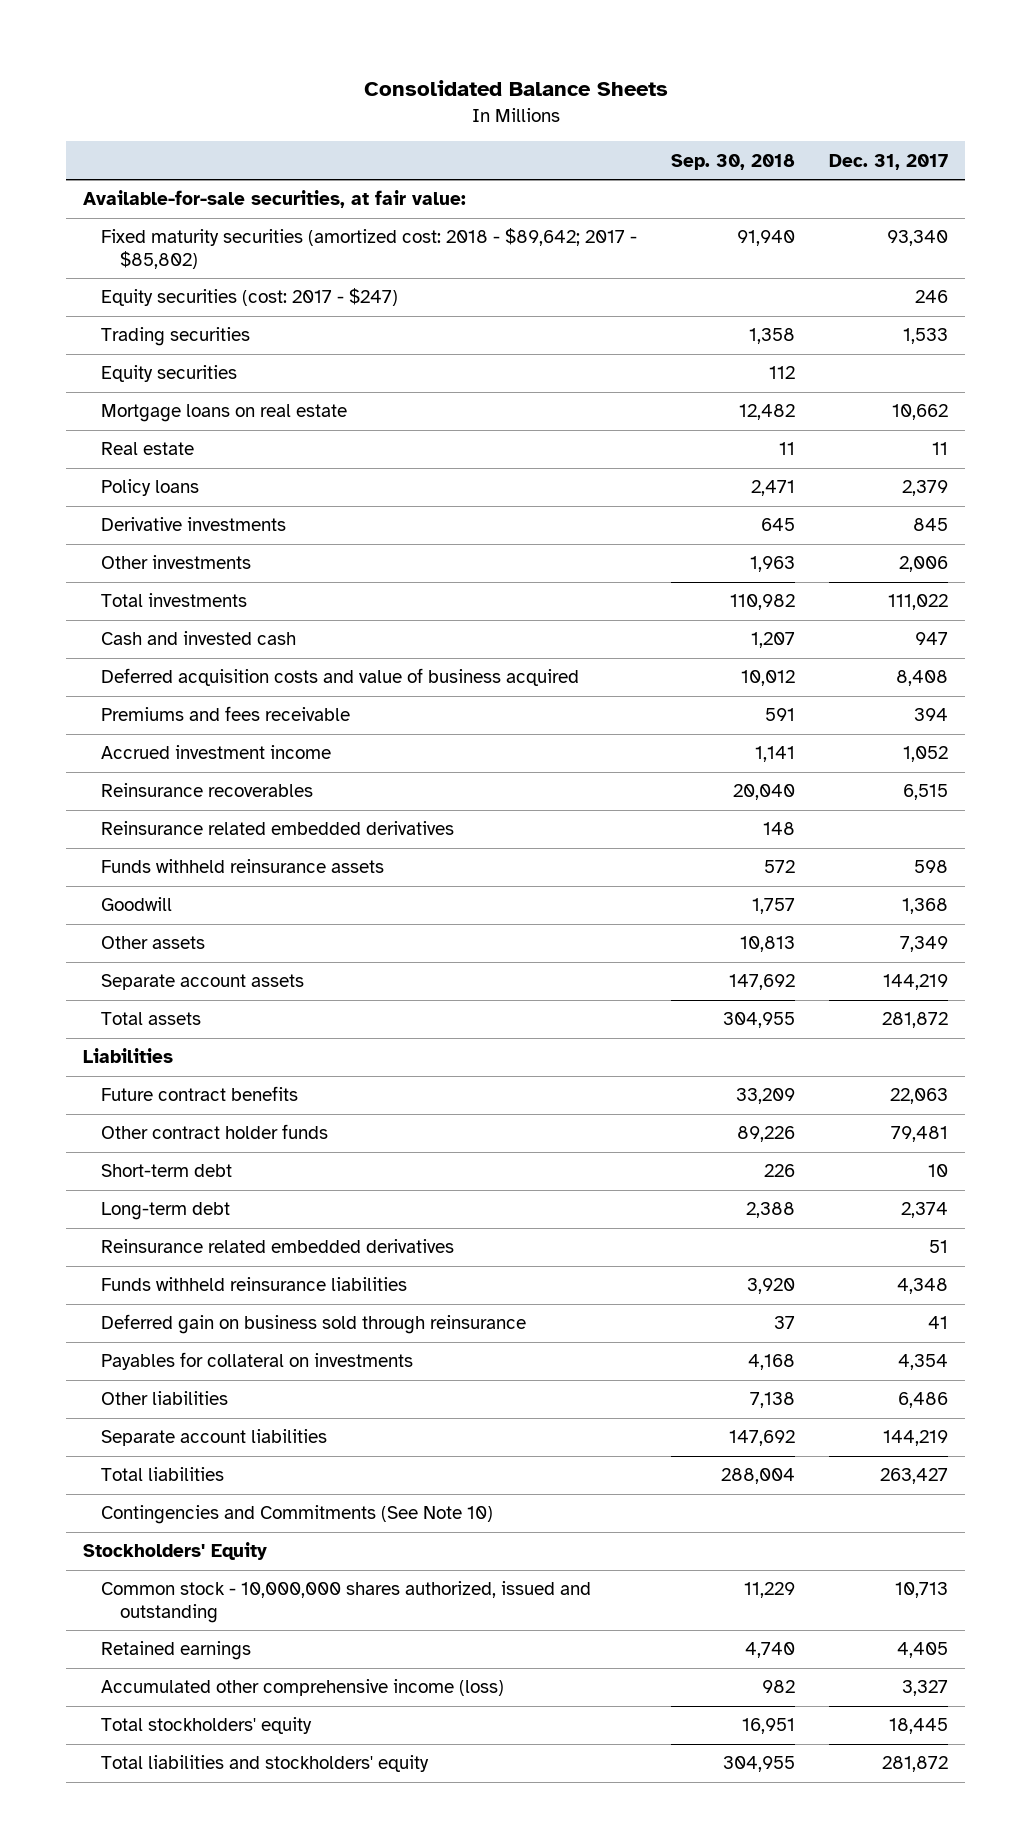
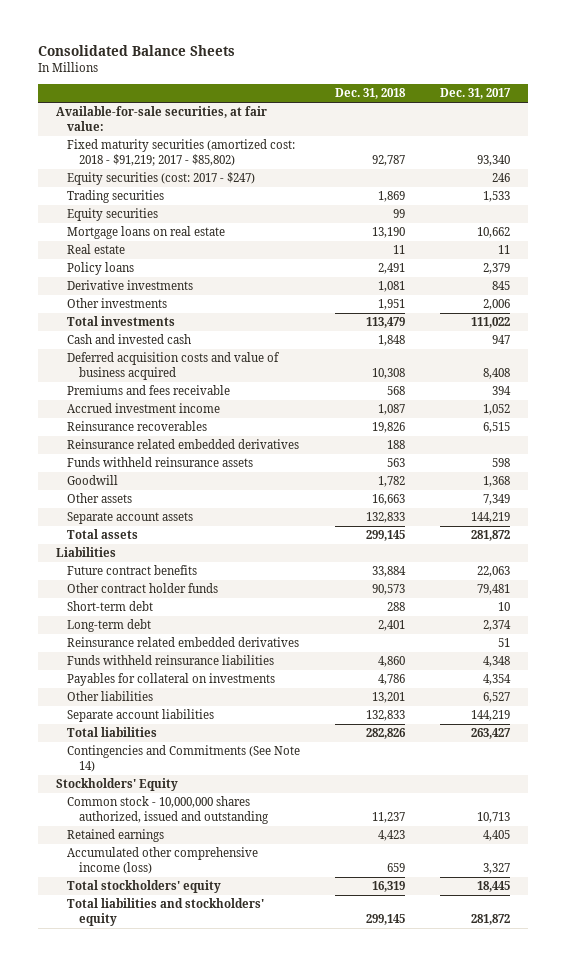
- | Sep. 30, 2018 | Dec. 31, 2017
+ | Dec. 31, 2018 | Dec. 31, 2017
- Fixed maturity securities (amortized cost: 2018 - $89,642; 2017 - $85,802) | 91,940 | 93,340
+ Fixed maturity securities (amortized cost: 2018 - $91,219; 2017 - $85,802) | 92,787 | 93,340
- Deferred gain on business sold through reinsurance | 37 | 41
- Other liabilities | 7,138 | 6,486
+ Other liabilities | 13,201 | 6,527
- Contingencies and Commitments (See Note 10)
+ Contingencies and Commitments (See Note 14)

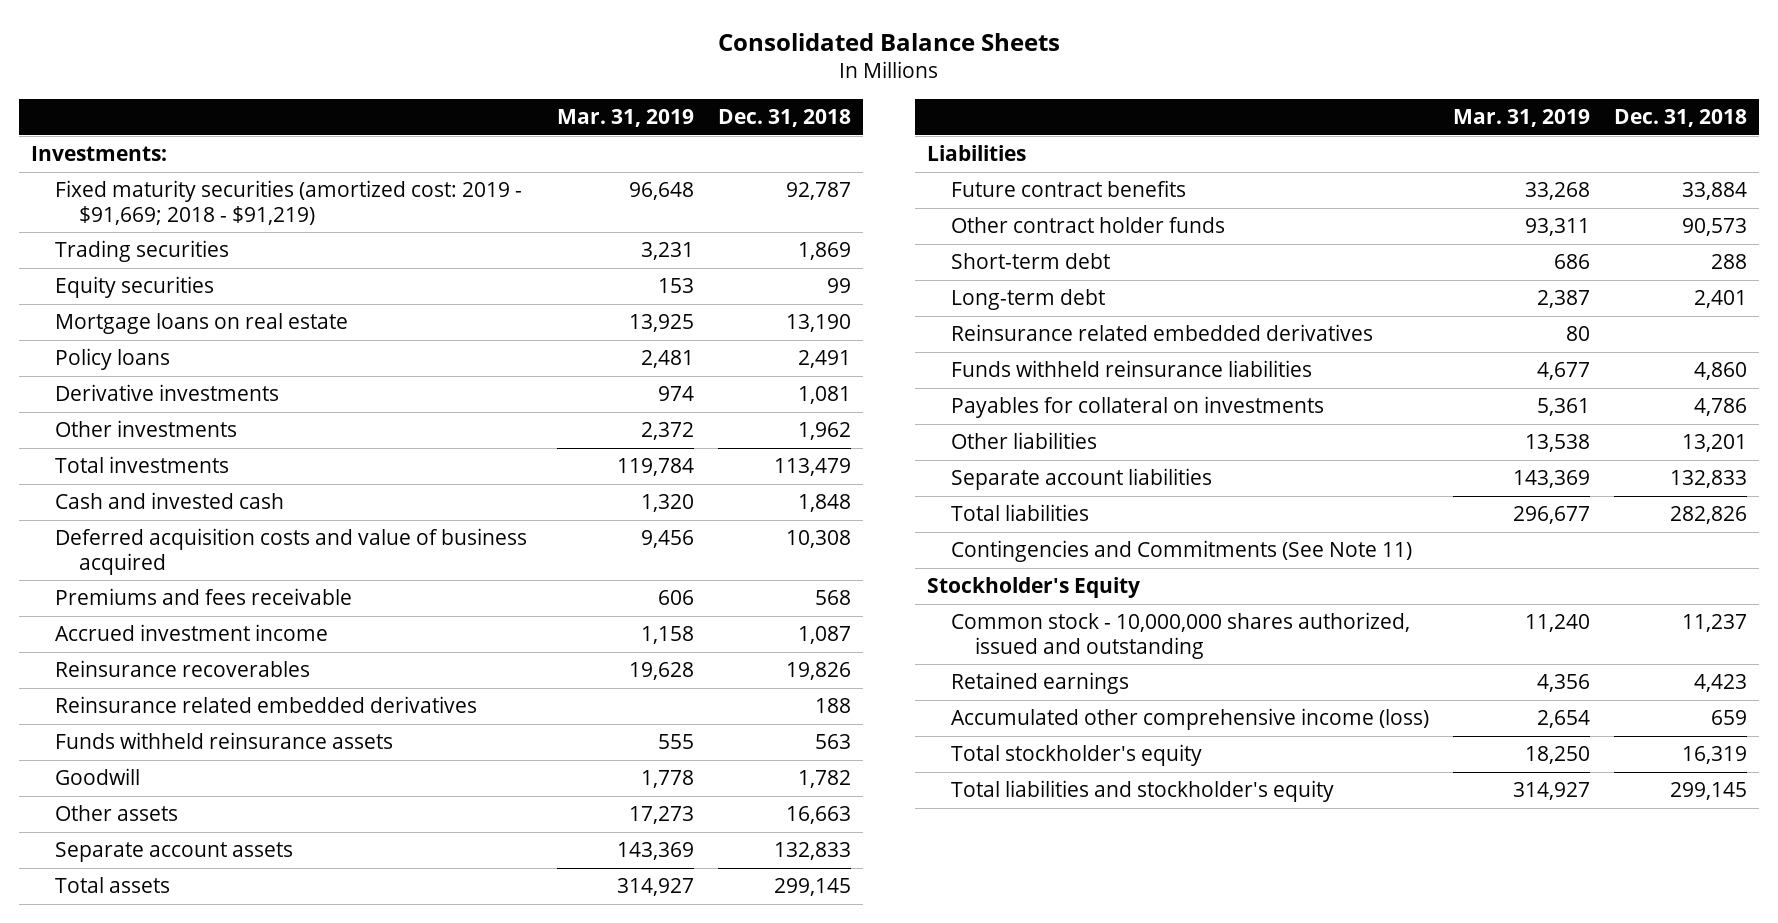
- | Dec. 31, 2018 | Dec. 31, 2017
+ | Mar. 31, 2019 | Dec. 31, 2018
- Available-for-sale securities, at fair value:
- Fixed maturity securities (amortized cost: 2018 - $91,219; 2017 - $85,802) | 92,787 | 93,340
- Equity securities (cost: 2017 - $247) | | 246
+ Investments:
+ Fixed maturity securities (amortized cost: 2019 - $91,669; 2018 - $91,219) | 96,648 | 92,787
- Real estate | 11 | 11
- Other investments | 1,951 | 2,006
+ Other investments | 2,372 | 1,962
- Contingencies and Commitments (See Note 14)
- Stockholders' Equity
+ Contingencies and Commitments (See Note 11)
+ Stockholder's Equity
- Total stockholders' equity | 16,319 | 18,445
- Total liabilities and stockholders' equity | 299,145 | 281,872
+ Total stockholder's equity | 18,250 | 16,319
+ Total liabilities and stockholder's equity | 314,927 | 299,145

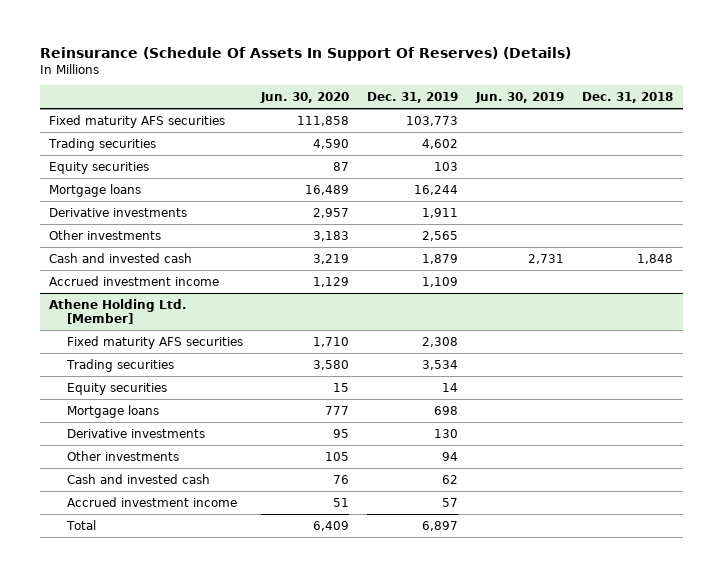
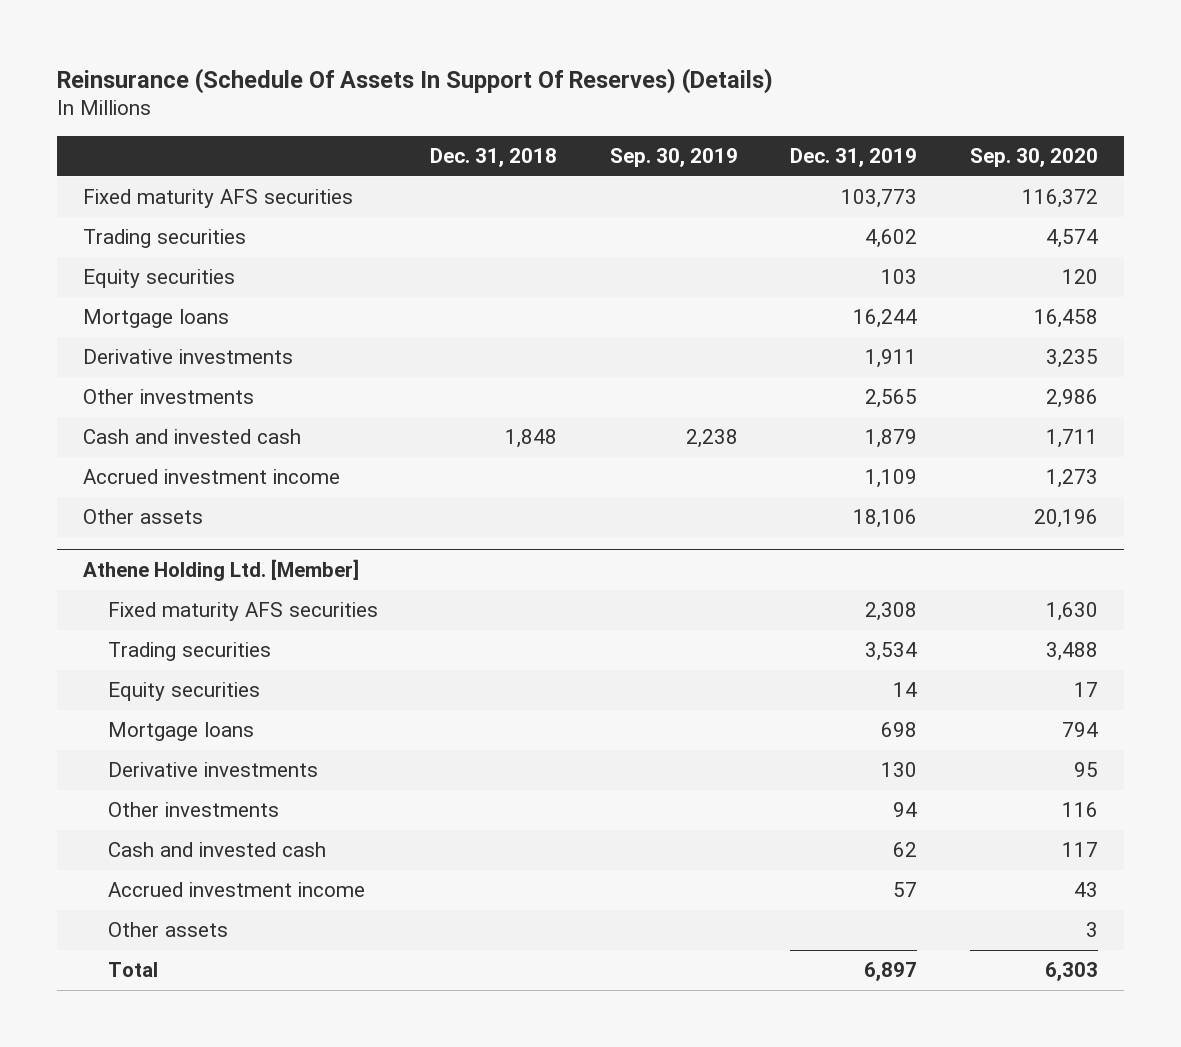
- | Jun. 30, 2020 | Dec. 31, 2019 | Jun. 30, 2019 | Dec. 31, 2018
+ | Dec. 31, 2018 | Sep. 30, 2019 | Dec. 31, 2019 | Sep. 30, 2020
+ Other assets | | | 18,106 | 20,196
@ Athene Holding Ltd. [Member]
+ Other assets | | | | 3

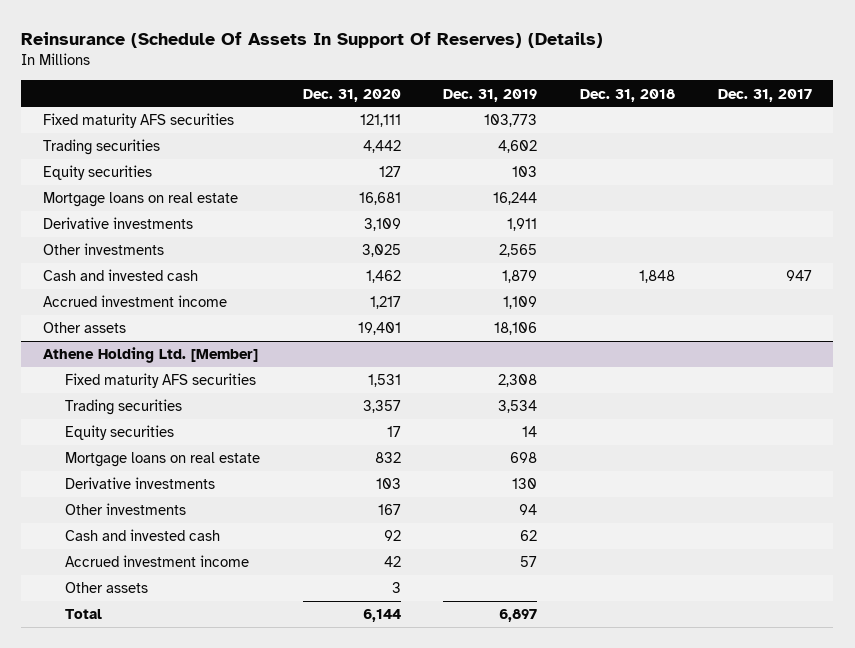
- | Dec. 31, 2018 | Sep. 30, 2019 | Dec. 31, 2019 | Sep. 30, 2020
+ | Dec. 31, 2020 | Dec. 31, 2019 | Dec. 31, 2018 | Dec. 31, 2017
- Mortgage loans | | | 16,244 | 16,458
+ Mortgage loans on real estate | 16,681 | 16,244 | |
@ Athene Holding Ltd. [Member]
- Mortgage loans | | | 698 | 794
+ Mortgage loans on real estate | 832 | 698 | |

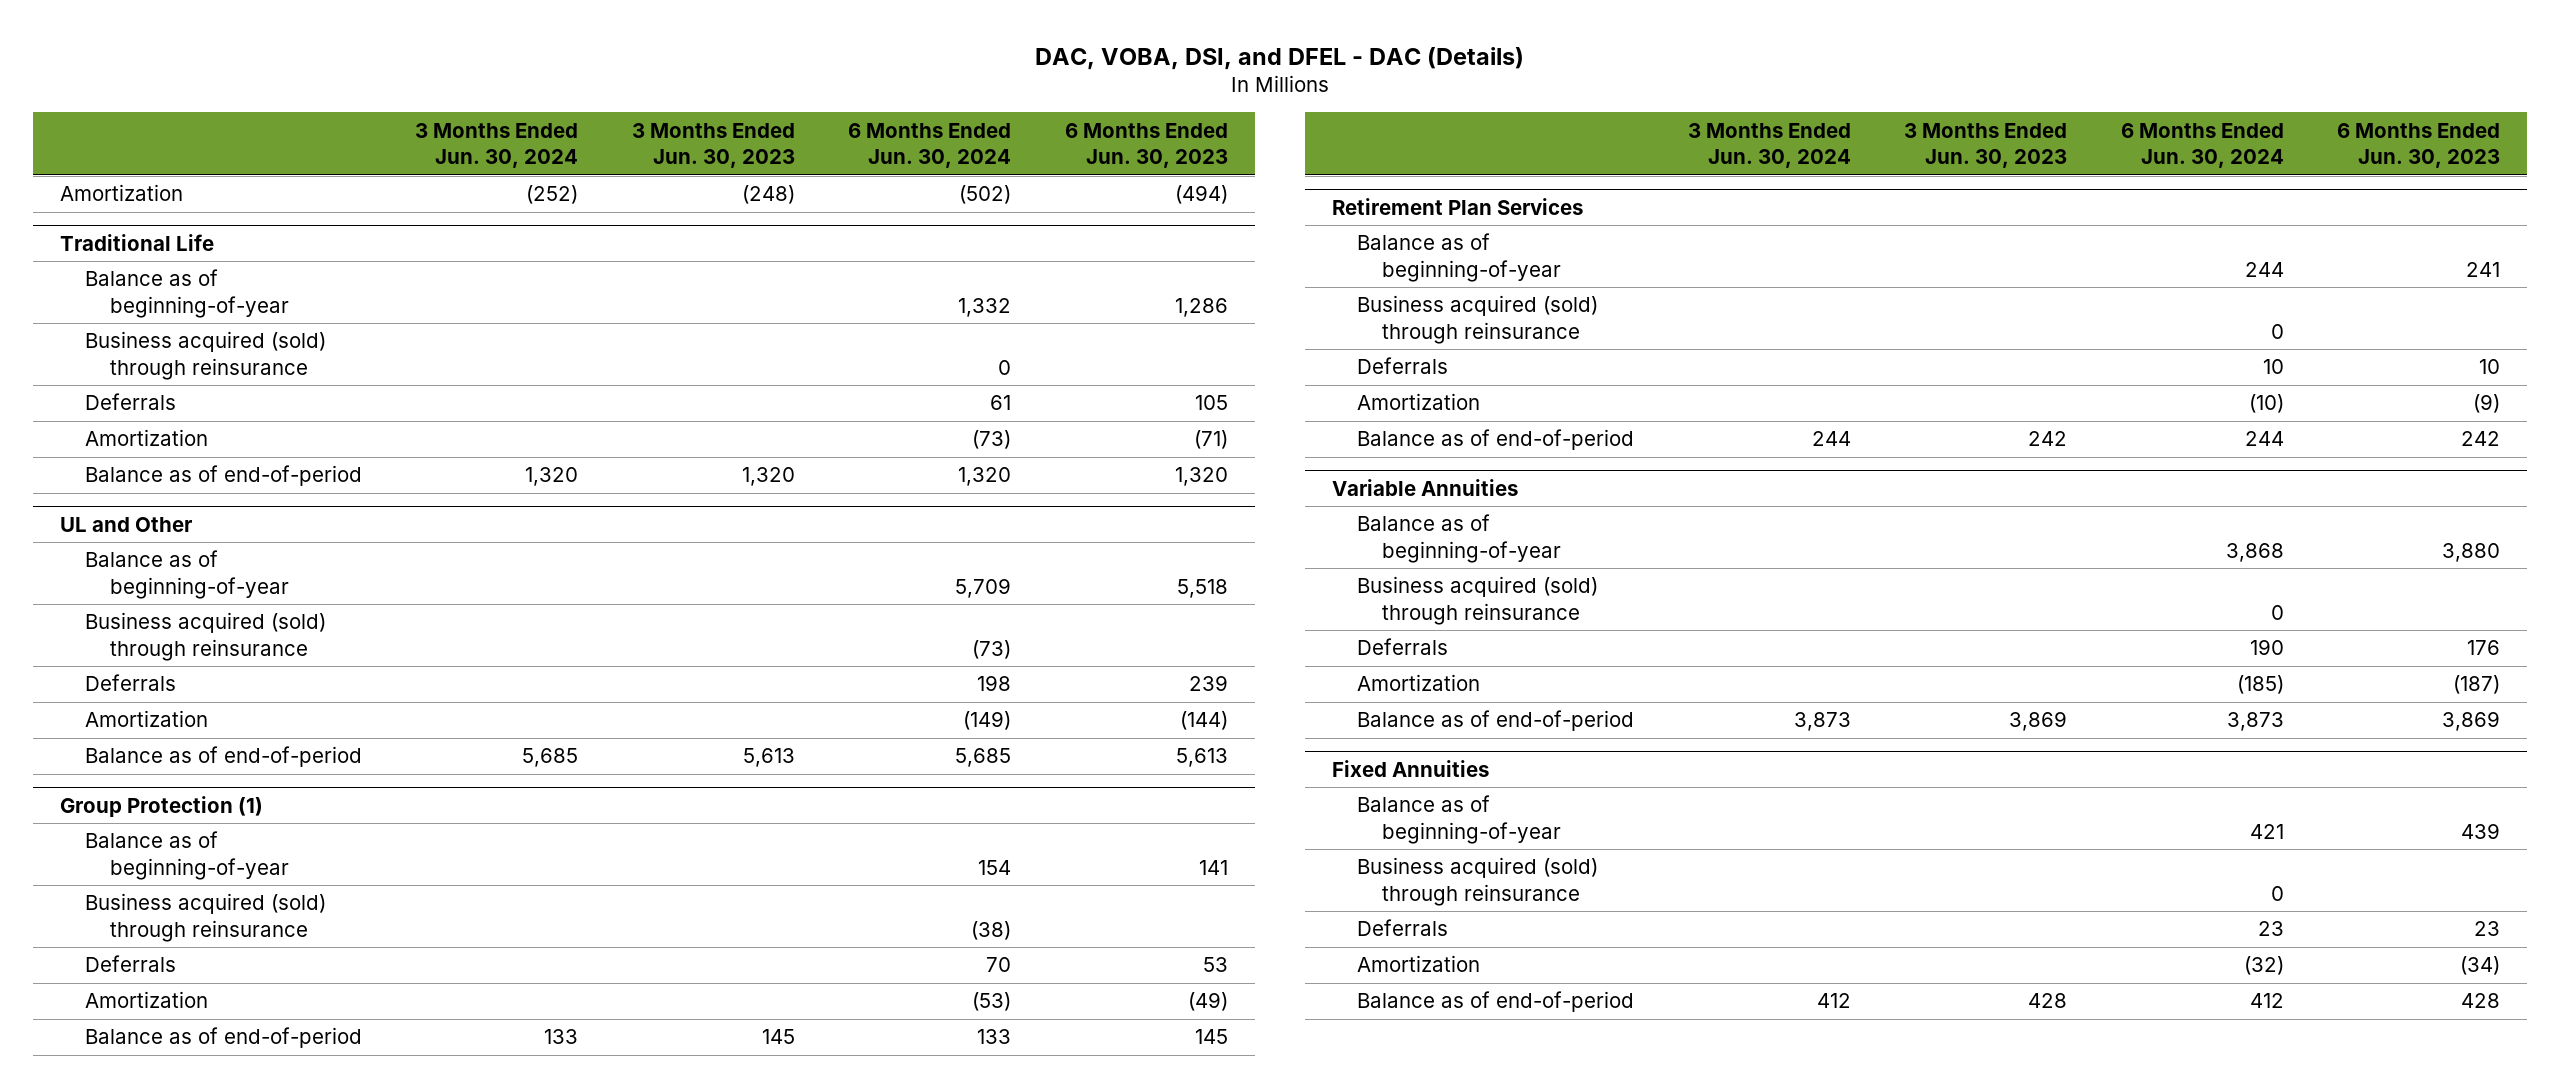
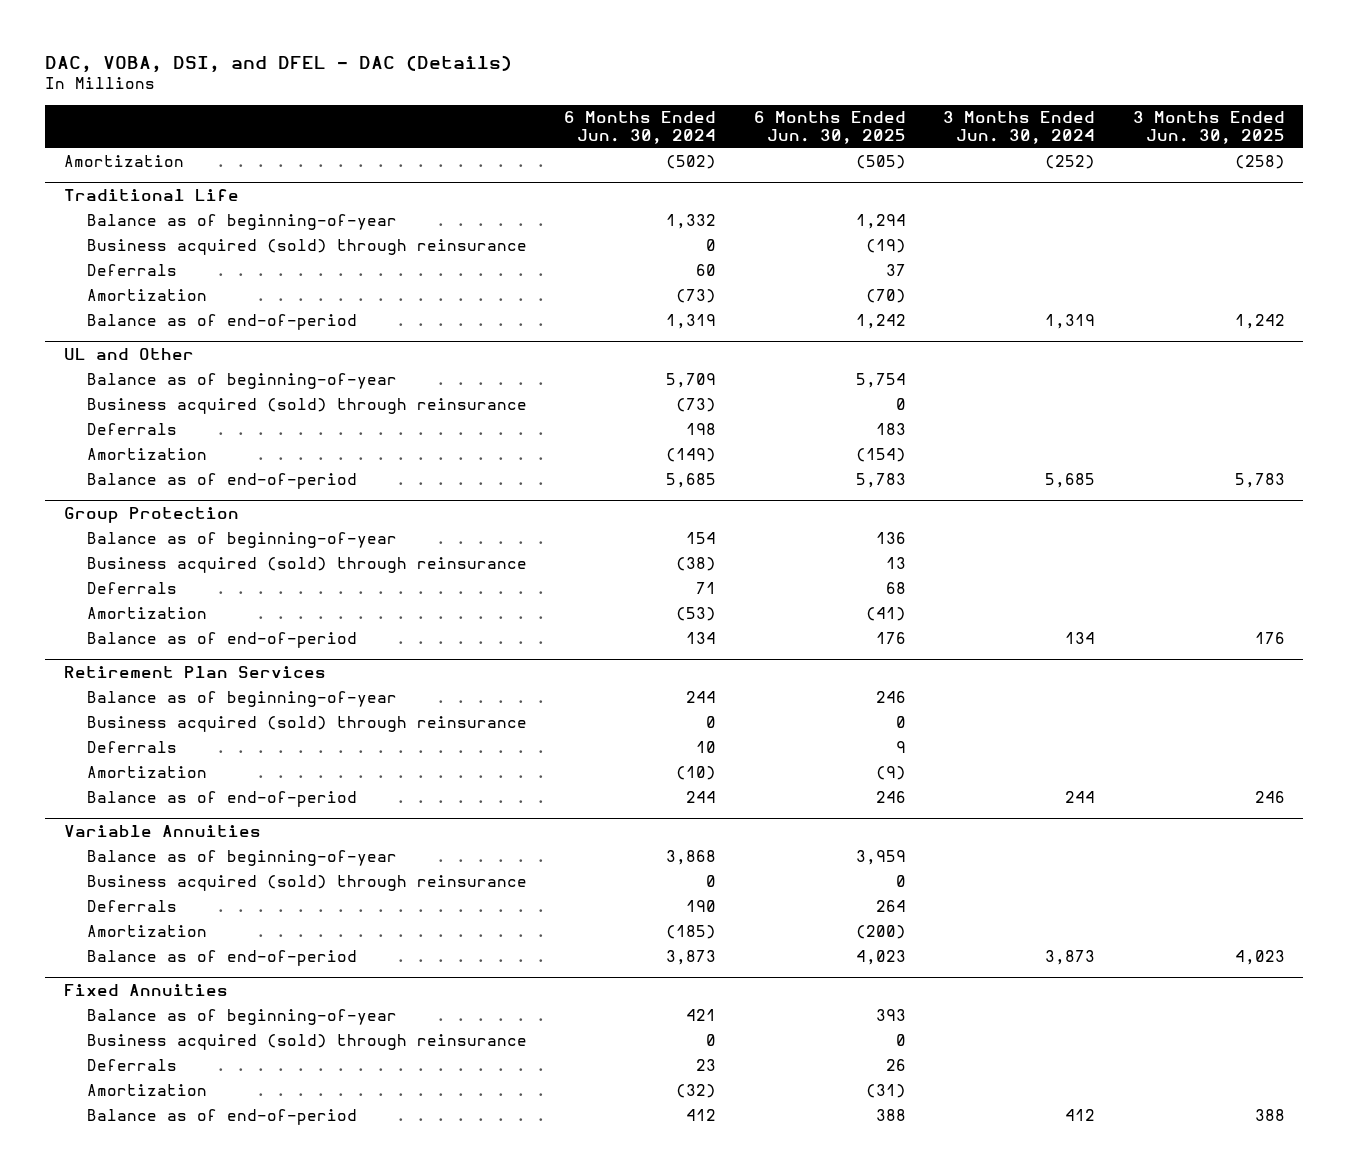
- | 3 Months Ended Jun. 30, 2024 | 3 Months Ended Jun. 30, 2023 | 6 Months Ended Jun. 30, 2024 | 6 Months Ended Jun. 30, 2023
+ | 6 Months Ended Jun. 30, 2024 | 6 Months Ended Jun. 30, 2025 | 3 Months Ended Jun. 30, 2024 | 3 Months Ended Jun. 30, 2025
@ Traditional Life
- Deferrals | | | 61 | 105
+ Deferrals | 60 | 37 | |
- Balance as of end-of-period | 1,320 | 1,320 | 1,320 | 1,320
+ Balance as of end-of-period | 1,319 | 1,242 | 1,319 | 1,242
- Group Protection (1)
+ Group Protection
- Deferrals | | | 70 | 53
+ Deferrals | 71 | 68 | |
- Balance as of end-of-period | 133 | 145 | 133 | 145
+ Balance as of end-of-period | 134 | 176 | 134 | 176

